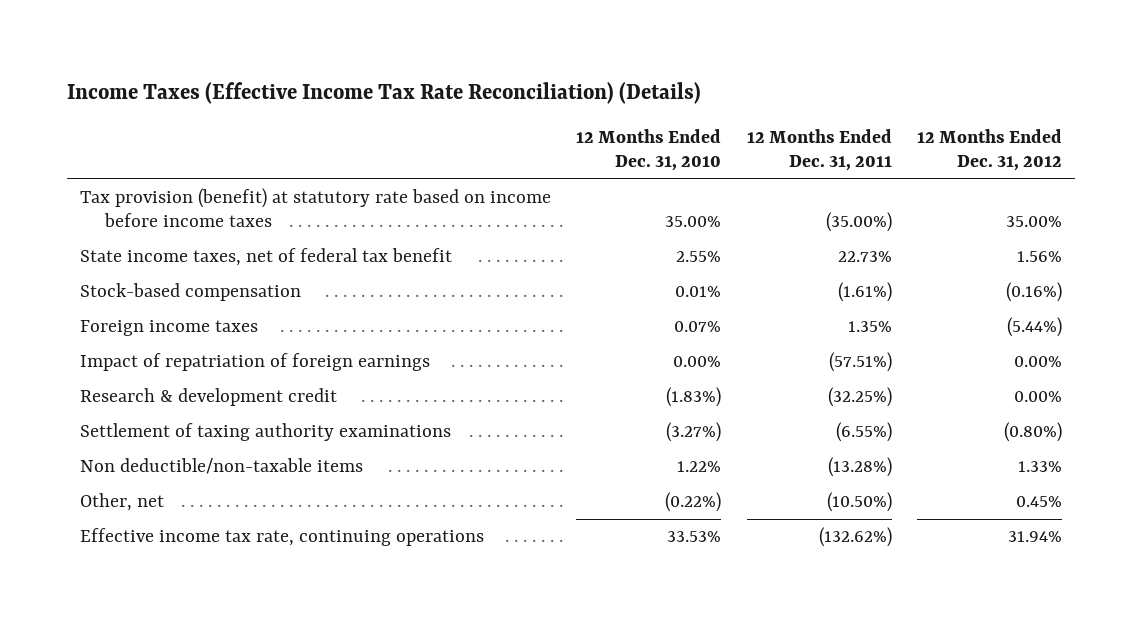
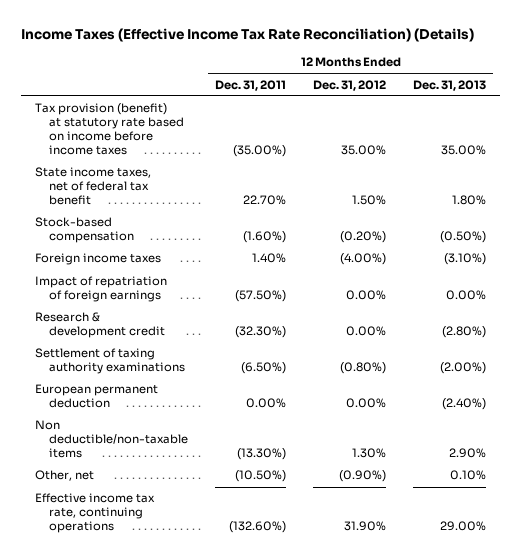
- | 12 Months Ended Dec. 31, 2010 | 12 Months Ended Dec. 31, 2011 | 12 Months Ended Dec. 31, 2012
+ | 12 Months Ended Dec. 31, 2011 | 12 Months Ended Dec. 31, 2012 | 12 Months Ended Dec. 31, 2013
- State income taxes, net of federal tax benefit | 2.55% | 22.73% | 1.56%
- Stock-based compensation | 0.01% | (1.61%) | (0.16%)
- Foreign income taxes | 0.07% | 1.35% | (5.44%)
- Impact of repatriation of foreign earnings | 0.00% | (57.51%) | 0.00%
- Research & development credit | (1.83%) | (32.25%) | 0.00%
- Settlement of taxing authority examinations | (3.27%) | (6.55%) | (0.80%)
- Non deductible/non-taxable items | 1.22% | (13.28%) | 1.33%
- Other, net | (0.22%) | (10.50%) | 0.45%
- Effective income tax rate, continuing operations | 33.53% | (132.62%) | 31.94%
+ State income taxes, net of federal tax benefit | 22.70% | 1.50% | 1.80%
+ Stock-based compensation | (1.60%) | (0.20%) | (0.50%)
+ Foreign income taxes | 1.40% | (4.00%) | (3.10%)
+ Impact of repatriation of foreign earnings | (57.50%) | 0.00% | 0.00%
+ Research & development credit | (32.30%) | 0.00% | (2.80%)
+ Settlement of taxing authority examinations | (6.50%) | (0.80%) | (2.00%)
+ European permanent deduction | 0.00% | 0.00% | (2.40%)
+ Non deductible/non-taxable items | (13.30%) | 1.30% | 2.90%
+ Other, net | (10.50%) | (0.90%) | 0.10%
+ Effective income tax rate, continuing operations | (132.60%) | 31.90% | 29.00%

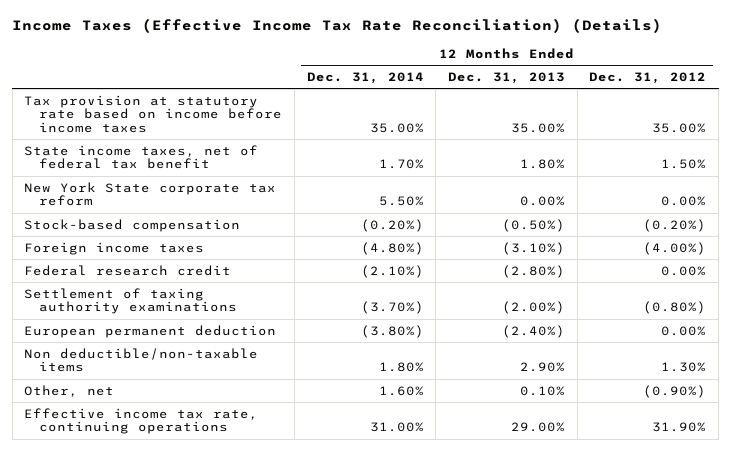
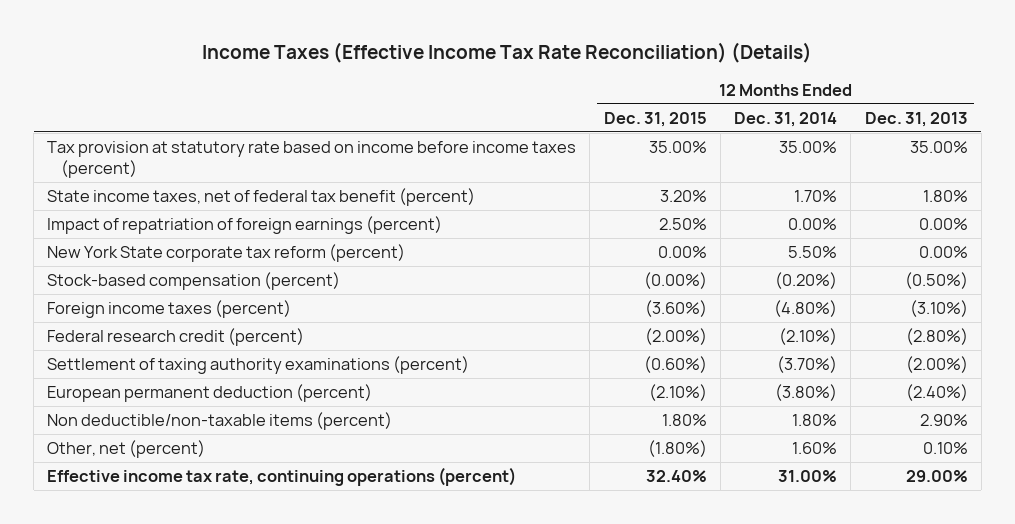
- | 12 Months Ended Dec. 31, 2014 | 12 Months Ended Dec. 31, 2013 | 12 Months Ended Dec. 31, 2012
+ | 12 Months Ended Dec. 31, 2015 | 12 Months Ended Dec. 31, 2014 | 12 Months Ended Dec. 31, 2013
- Tax provision at statutory rate based on income before income taxes | 35.00% | 35.00% | 35.00%
- State income taxes, net of federal tax benefit | 1.70% | 1.80% | 1.50%
- New York State corporate tax reform | 5.50% | 0.00% | 0.00%
- Stock-based compensation | (0.20%) | (0.50%) | (0.20%)
- Foreign income taxes | (4.80%) | (3.10%) | (4.00%)
- Federal research credit | (2.10%) | (2.80%) | 0.00%
- Settlement of taxing authority examinations | (3.70%) | (2.00%) | (0.80%)
- European permanent deduction | (3.80%) | (2.40%) | 0.00%
- Non deductible/non-taxable items | 1.80% | 2.90% | 1.30%
- Other, net | 1.60% | 0.10% | (0.90%)
- Effective income tax rate, continuing operations | 31.00% | 29.00% | 31.90%
+ Tax provision at statutory rate based on income before income taxes (percent) | 35.00% | 35.00% | 35.00%
+ State income taxes, net of federal tax benefit (percent) | 3.20% | 1.70% | 1.80%
+ Impact of repatriation of foreign earnings (percent) | 2.50% | 0.00% | 0.00%
+ New York State corporate tax reform (percent) | 0.00% | 5.50% | 0.00%
+ Stock-based compensation (percent) | (0.00%) | (0.20%) | (0.50%)
+ Foreign income taxes (percent) | (3.60%) | (4.80%) | (3.10%)
+ Federal research credit (percent) | (2.00%) | (2.10%) | (2.80%)
+ Settlement of taxing authority examinations (percent) | (0.60%) | (3.70%) | (2.00%)
+ European permanent deduction (percent) | (2.10%) | (3.80%) | (2.40%)
+ Non deductible/non-taxable items (percent) | 1.80% | 1.80% | 2.90%
+ Other, net (percent) | (1.80%) | 1.60% | 0.10%
+ Effective income tax rate, continuing operations (percent) | 32.40% | 31.00% | 29.00%

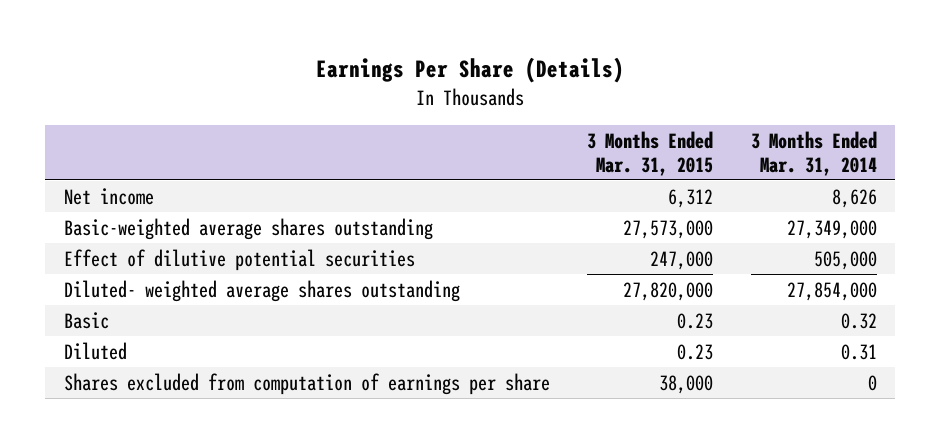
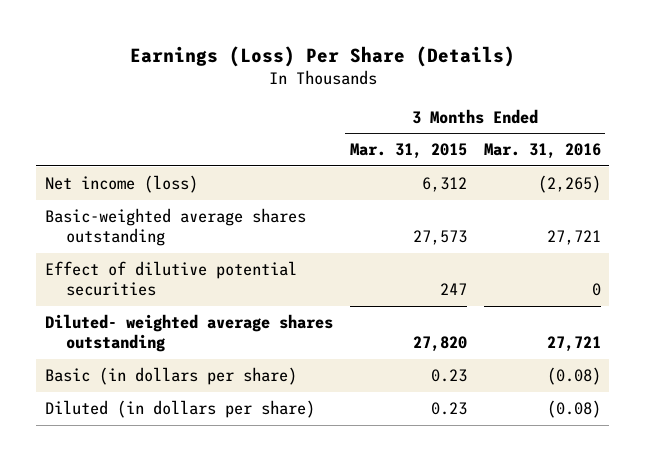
- Earnings Per Share (Details)
+ Earnings (Loss) Per Share (Details)
- | 3 Months Ended Mar. 31, 2015 | 3 Months Ended Mar. 31, 2014
+ | 3 Months Ended Mar. 31, 2015 | 3 Months Ended Mar. 31, 2016
- Net income | 6,312 | 8,626
- Basic-weighted average shares outstanding | 27,573,000 | 27,349,000
- Effect of dilutive potential securities | 247,000 | 505,000
- Diluted- weighted average shares outstanding | 27,820,000 | 27,854,000
- Basic | 0.23 | 0.32
- Diluted | 0.23 | 0.31
- Shares excluded from computation of earnings per share | 38,000 | 0
+ Net income (loss) | 6,312 | (2,265)
+ Basic-weighted average shares outstanding | 27,573 | 27,721
+ Effect of dilutive potential securities | 247 | 0
+ Diluted- weighted average shares outstanding | 27,820 | 27,721
+ Basic (in dollars per share) | 0.23 | (0.08)
+ Diluted (in dollars per share) | 0.23 | (0.08)

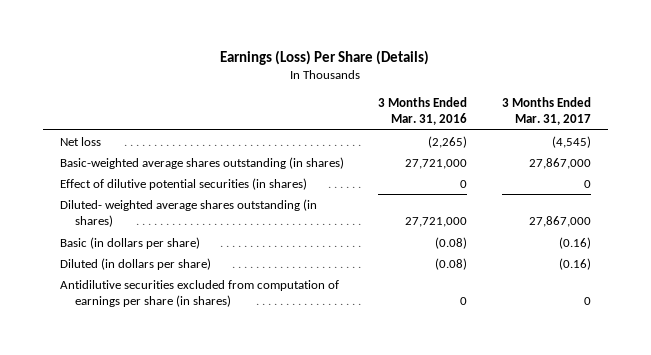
- | 3 Months Ended Mar. 31, 2015 | 3 Months Ended Mar. 31, 2016
+ | 3 Months Ended Mar. 31, 2016 | 3 Months Ended Mar. 31, 2017
- Net income (loss) | 6,312 | (2,265)
- Basic-weighted average shares outstanding | 27,573 | 27,721
- Effect of dilutive potential securities | 247 | 0
- Diluted- weighted average shares outstanding | 27,820 | 27,721
+ Net loss | (2,265) | (4,545)
+ Basic-weighted average shares outstanding (in shares) | 27,721,000 | 27,867,000
+ Effect of dilutive potential securities (in shares) | 0 | 0
+ Diluted- weighted average shares outstanding (in shares) | 27,721,000 | 27,867,000
+ Antidilutive securities excluded from computation of earnings per share (in shares) | 0 | 0

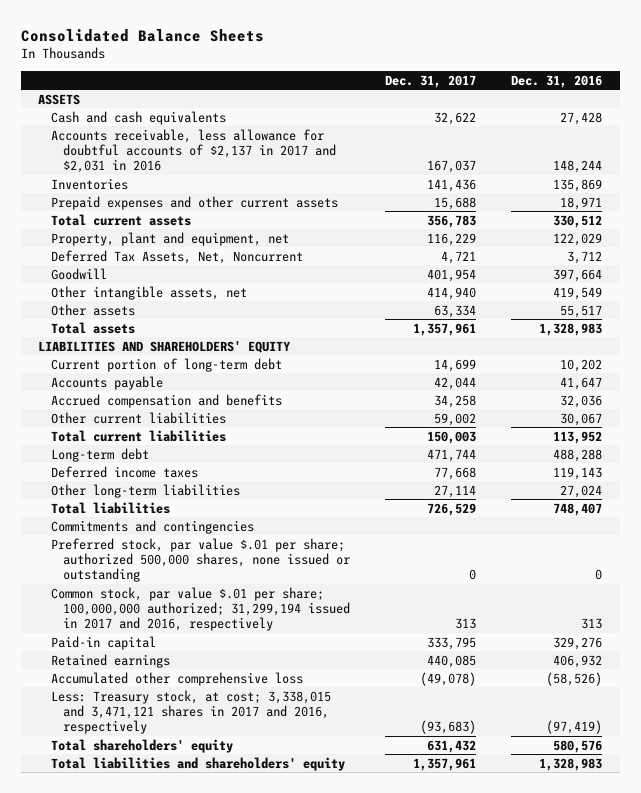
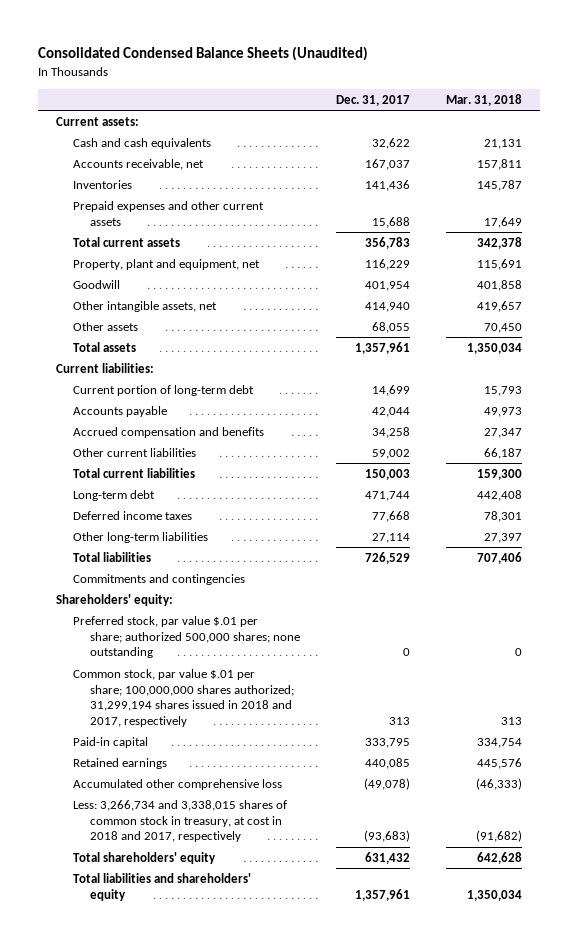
- Consolidated Balance Sheets
+ Consolidated Condensed Balance Sheets (Unaudited)
- | Dec. 31, 2017 | Dec. 31, 2016
+ | Dec. 31, 2017 | Mar. 31, 2018
- ASSETS
+ Current assets:
- Accounts receivable, less allowance for doubtful accounts of $2,137 in 2017 and $2,031 in 2016 | 167,037 | 148,244
+ Accounts receivable, net | 167,037 | 157,811
- Deferred Tax Assets, Net, Noncurrent | 4,721 | 3,712
- Other assets | 63,334 | 55,517
+ Other assets | 68,055 | 70,450
- LIABILITIES AND SHAREHOLDERS' EQUITY
+ Current liabilities:
- Preferred stock, par value $.01 per share; authorized 500,000 shares, none issued or outstanding | 0 | 0
- Common stock, par value $.01 per share; 100,000,000 authorized; 31,299,194 issued in 2017 and 2016, respectively | 313 | 313
+ Shareholders' equity:
+ Preferred stock, par value $.01 per share; authorized 500,000 shares; none outstanding | 0 | 0
+ Common stock, par value $.01 per share; 100,000,000 shares authorized; 31,299,194 shares issued in 2018 and 2017, respectively | 313 | 313
- Less: Treasury stock, at cost; 3,338,015 and 3,471,121 shares in 2017 and 2016, respectively | (93,683) | (97,419)
+ Less: 3,266,734 and 3,338,015 shares of common stock in treasury, at cost in 2018 and 2017, respectively | (93,683) | (91,682)

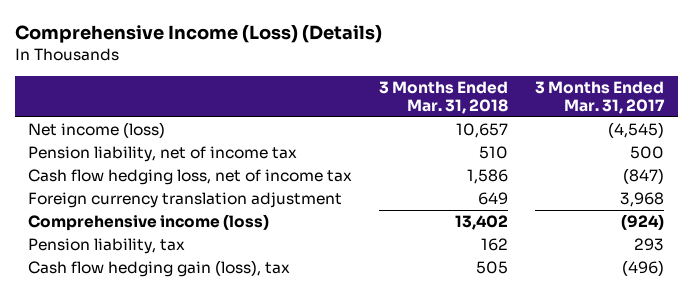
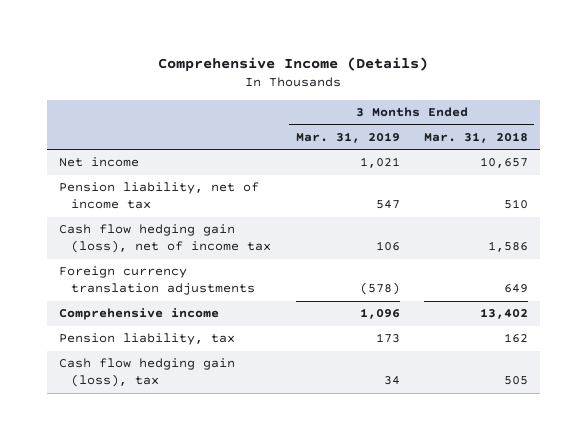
- Comprehensive Income (Loss) (Details)
+ Comprehensive Income (Details)
- | 3 Months Ended Mar. 31, 2018 | 3 Months Ended Mar. 31, 2017
+ | 3 Months Ended Mar. 31, 2019 | 3 Months Ended Mar. 31, 2018
- Net income (loss) | 10,657 | (4,545)
+ Net income | 1,021 | 10,657
- Cash flow hedging loss, net of income tax | 1,586 | (847)
- Foreign currency translation adjustment | 649 | 3,968
- Comprehensive income (loss) | 13,402 | (924)
+ Cash flow hedging gain (loss), net of income tax | 106 | 1,586
+ Foreign currency translation adjustments | (578) | 649
+ Comprehensive income | 1,096 | 13,402

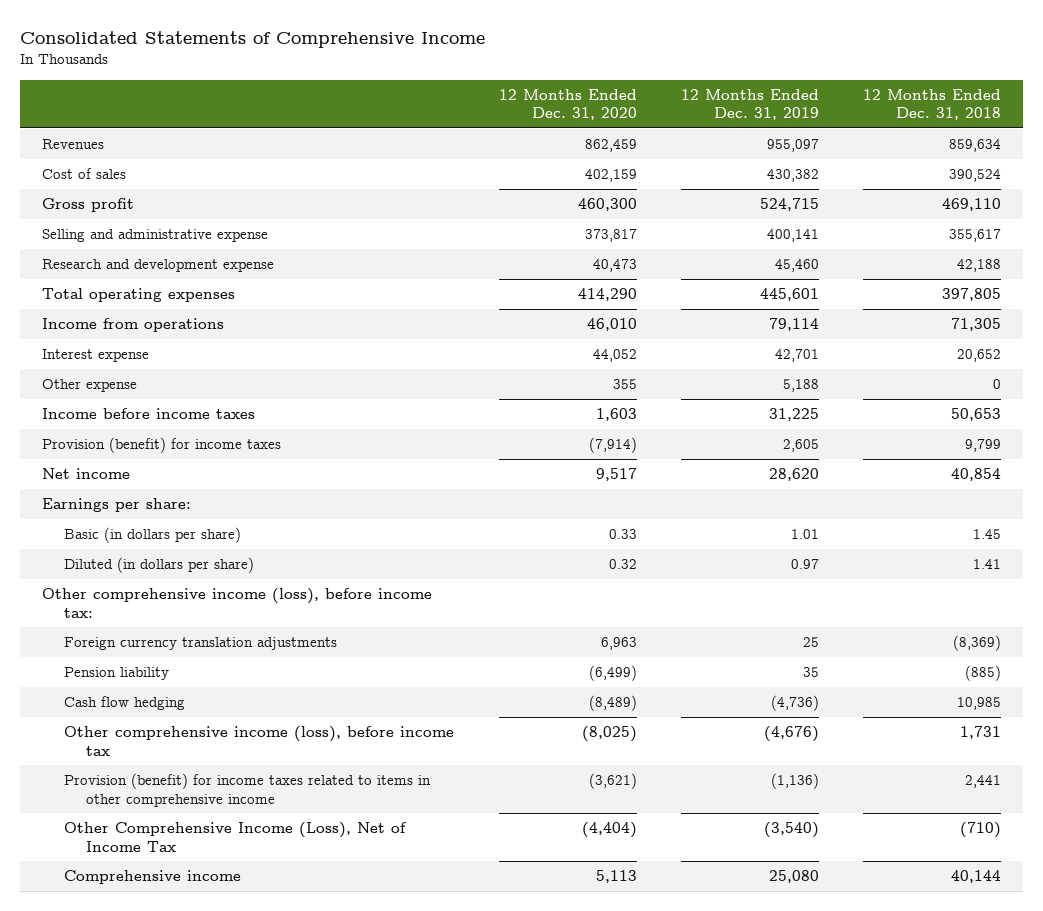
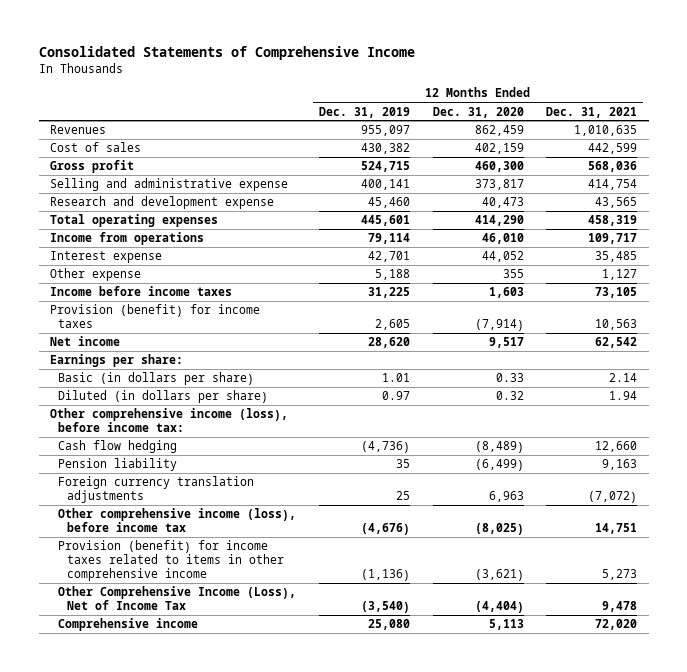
- | 12 Months Ended Dec. 31, 2020 | 12 Months Ended Dec. 31, 2019 | 12 Months Ended Dec. 31, 2018
+ | 12 Months Ended Dec. 31, 2019 | 12 Months Ended Dec. 31, 2020 | 12 Months Ended Dec. 31, 2021
moved down: Pension liability | 35 | (6,499) | 9,163
moved down: Foreign currency translation adjustments | 25 | 6,963 | (7,072)

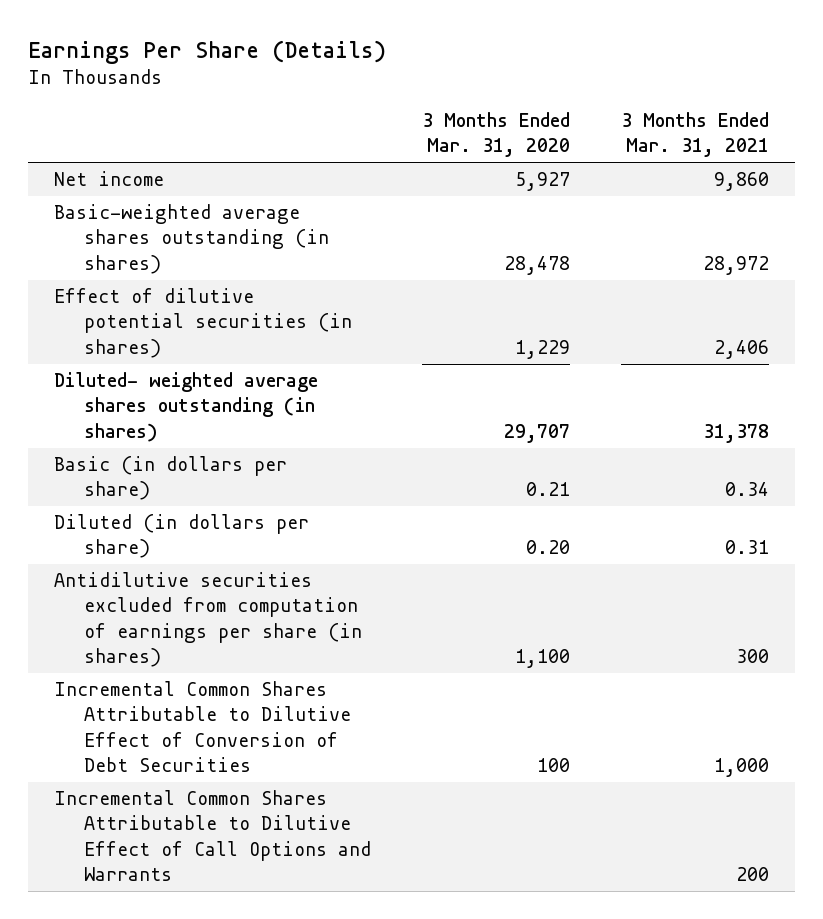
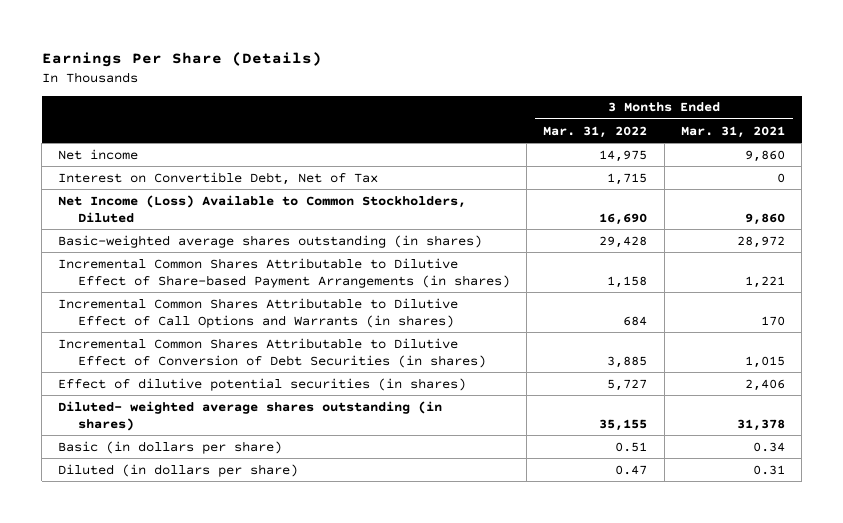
- | 3 Months Ended Mar. 31, 2020 | 3 Months Ended Mar. 31, 2021
+ | 3 Months Ended Mar. 31, 2022 | 3 Months Ended Mar. 31, 2021
+ Interest on Convertible Debt, Net of Tax | 1,715 | 0
+ Net Income (Loss) Available to Common Stockholders, Diluted | 16,690 | 9,860
+ Incremental Common Shares Attributable to Dilutive Effect of Share-based Payment Arrangements (in shares) | 1,158 | 1,221
+ Incremental Common Shares Attributable to Dilutive Effect of Call Options and Warrants (in shares) | 684 | 170
+ Incremental Common Shares Attributable to Dilutive Effect of Conversion of Debt Securities (in shares) | 3,885 | 1,015
- Antidilutive securities excluded from computation of earnings per share (in shares) | 1,100 | 300
- Incremental Common Shares Attributable to Dilutive Effect of Conversion of Debt Securities | 100 | 1,000
- Incremental Common Shares Attributable to Dilutive Effect of Call Options and Warrants | | 200

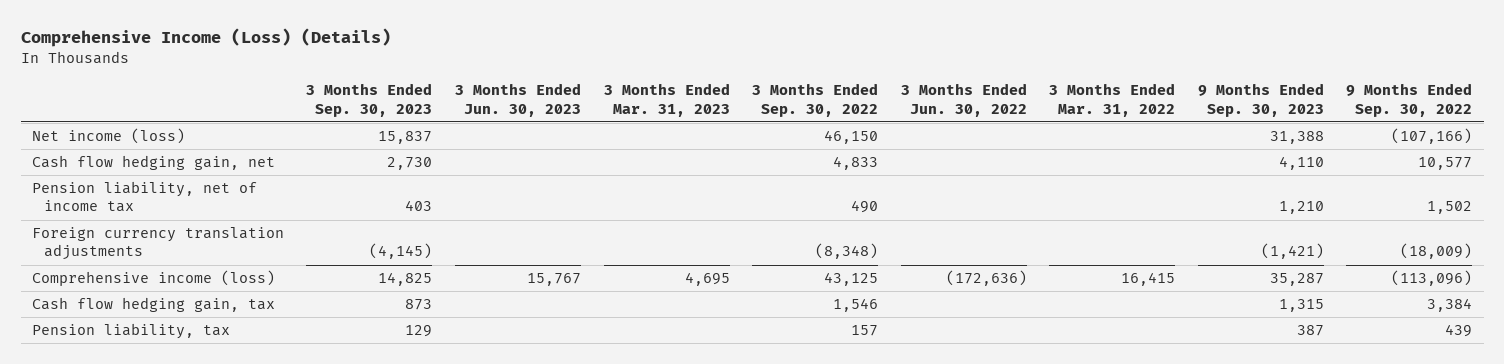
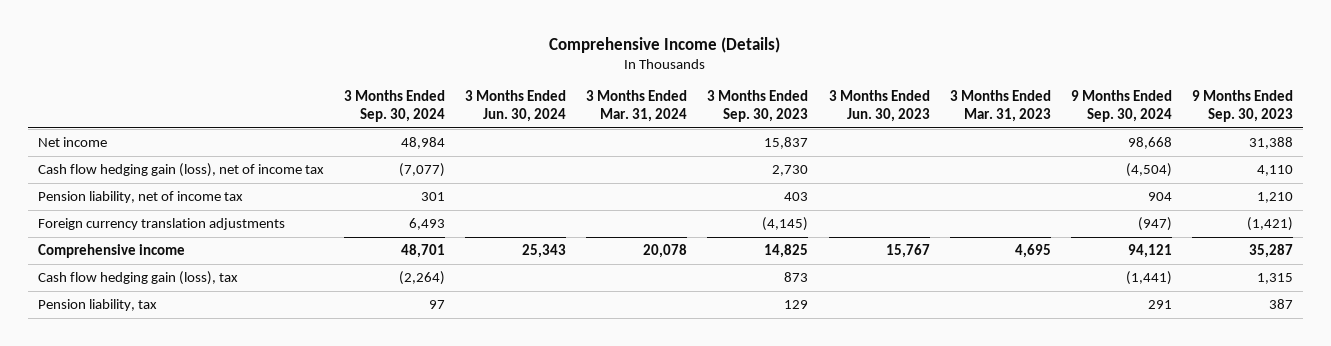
- Comprehensive Income (Loss) (Details)
+ Comprehensive Income (Details)
- | 3 Months Ended Sep. 30, 2023 | 3 Months Ended Jun. 30, 2023 | 3 Months Ended Mar. 31, 2023 | 3 Months Ended Sep. 30, 2022 | 3 Months Ended Jun. 30, 2022 | 3 Months Ended Mar. 31, 2022 | 9 Months Ended Sep. 30, 2023 | 9 Months Ended Sep. 30, 2022
+ | 3 Months Ended Sep. 30, 2024 | 3 Months Ended Jun. 30, 2024 | 3 Months Ended Mar. 31, 2024 | 3 Months Ended Sep. 30, 2023 | 3 Months Ended Jun. 30, 2023 | 3 Months Ended Mar. 31, 2023 | 9 Months Ended Sep. 30, 2024 | 9 Months Ended Sep. 30, 2023
- Net income (loss) | 15,837 | | | 46,150 | | | 31,388 | (107,166)
- Cash flow hedging gain, net | 2,730 | | | 4,833 | | | 4,110 | 10,577
+ Net income | 48,984 | | | 15,837 | | | 98,668 | 31,388
+ Cash flow hedging gain (loss), net of income tax | (7,077) | | | 2,730 | | | (4,504) | 4,110
- Comprehensive income (loss) | 14,825 | 15,767 | 4,695 | 43,125 | (172,636) | 16,415 | 35,287 | (113,096)
- Cash flow hedging gain, tax | 873 | | | 1,546 | | | 1,315 | 3,384
+ Comprehensive income | 48,701 | 25,343 | 20,078 | 14,825 | 15,767 | 4,695 | 94,121 | 35,287
+ Cash flow hedging gain (loss), tax | (2,264) | | | 873 | | | (1,441) | 1,315

